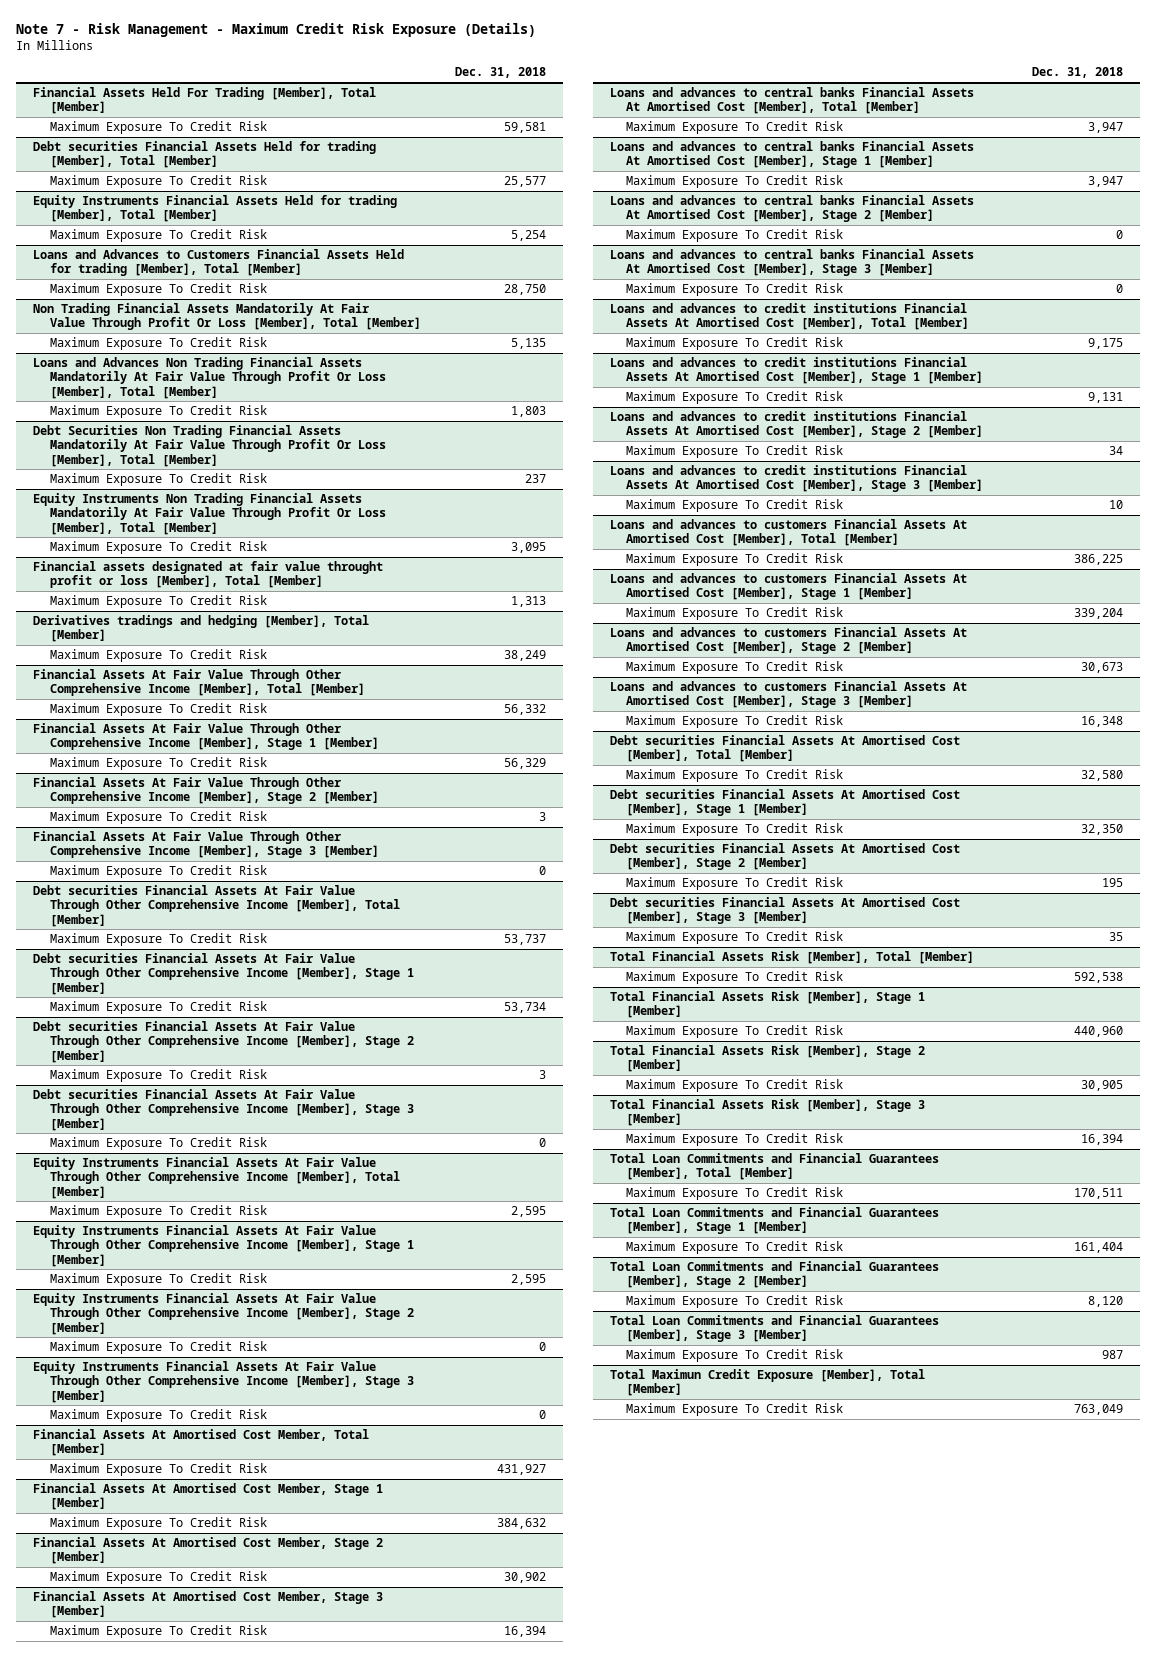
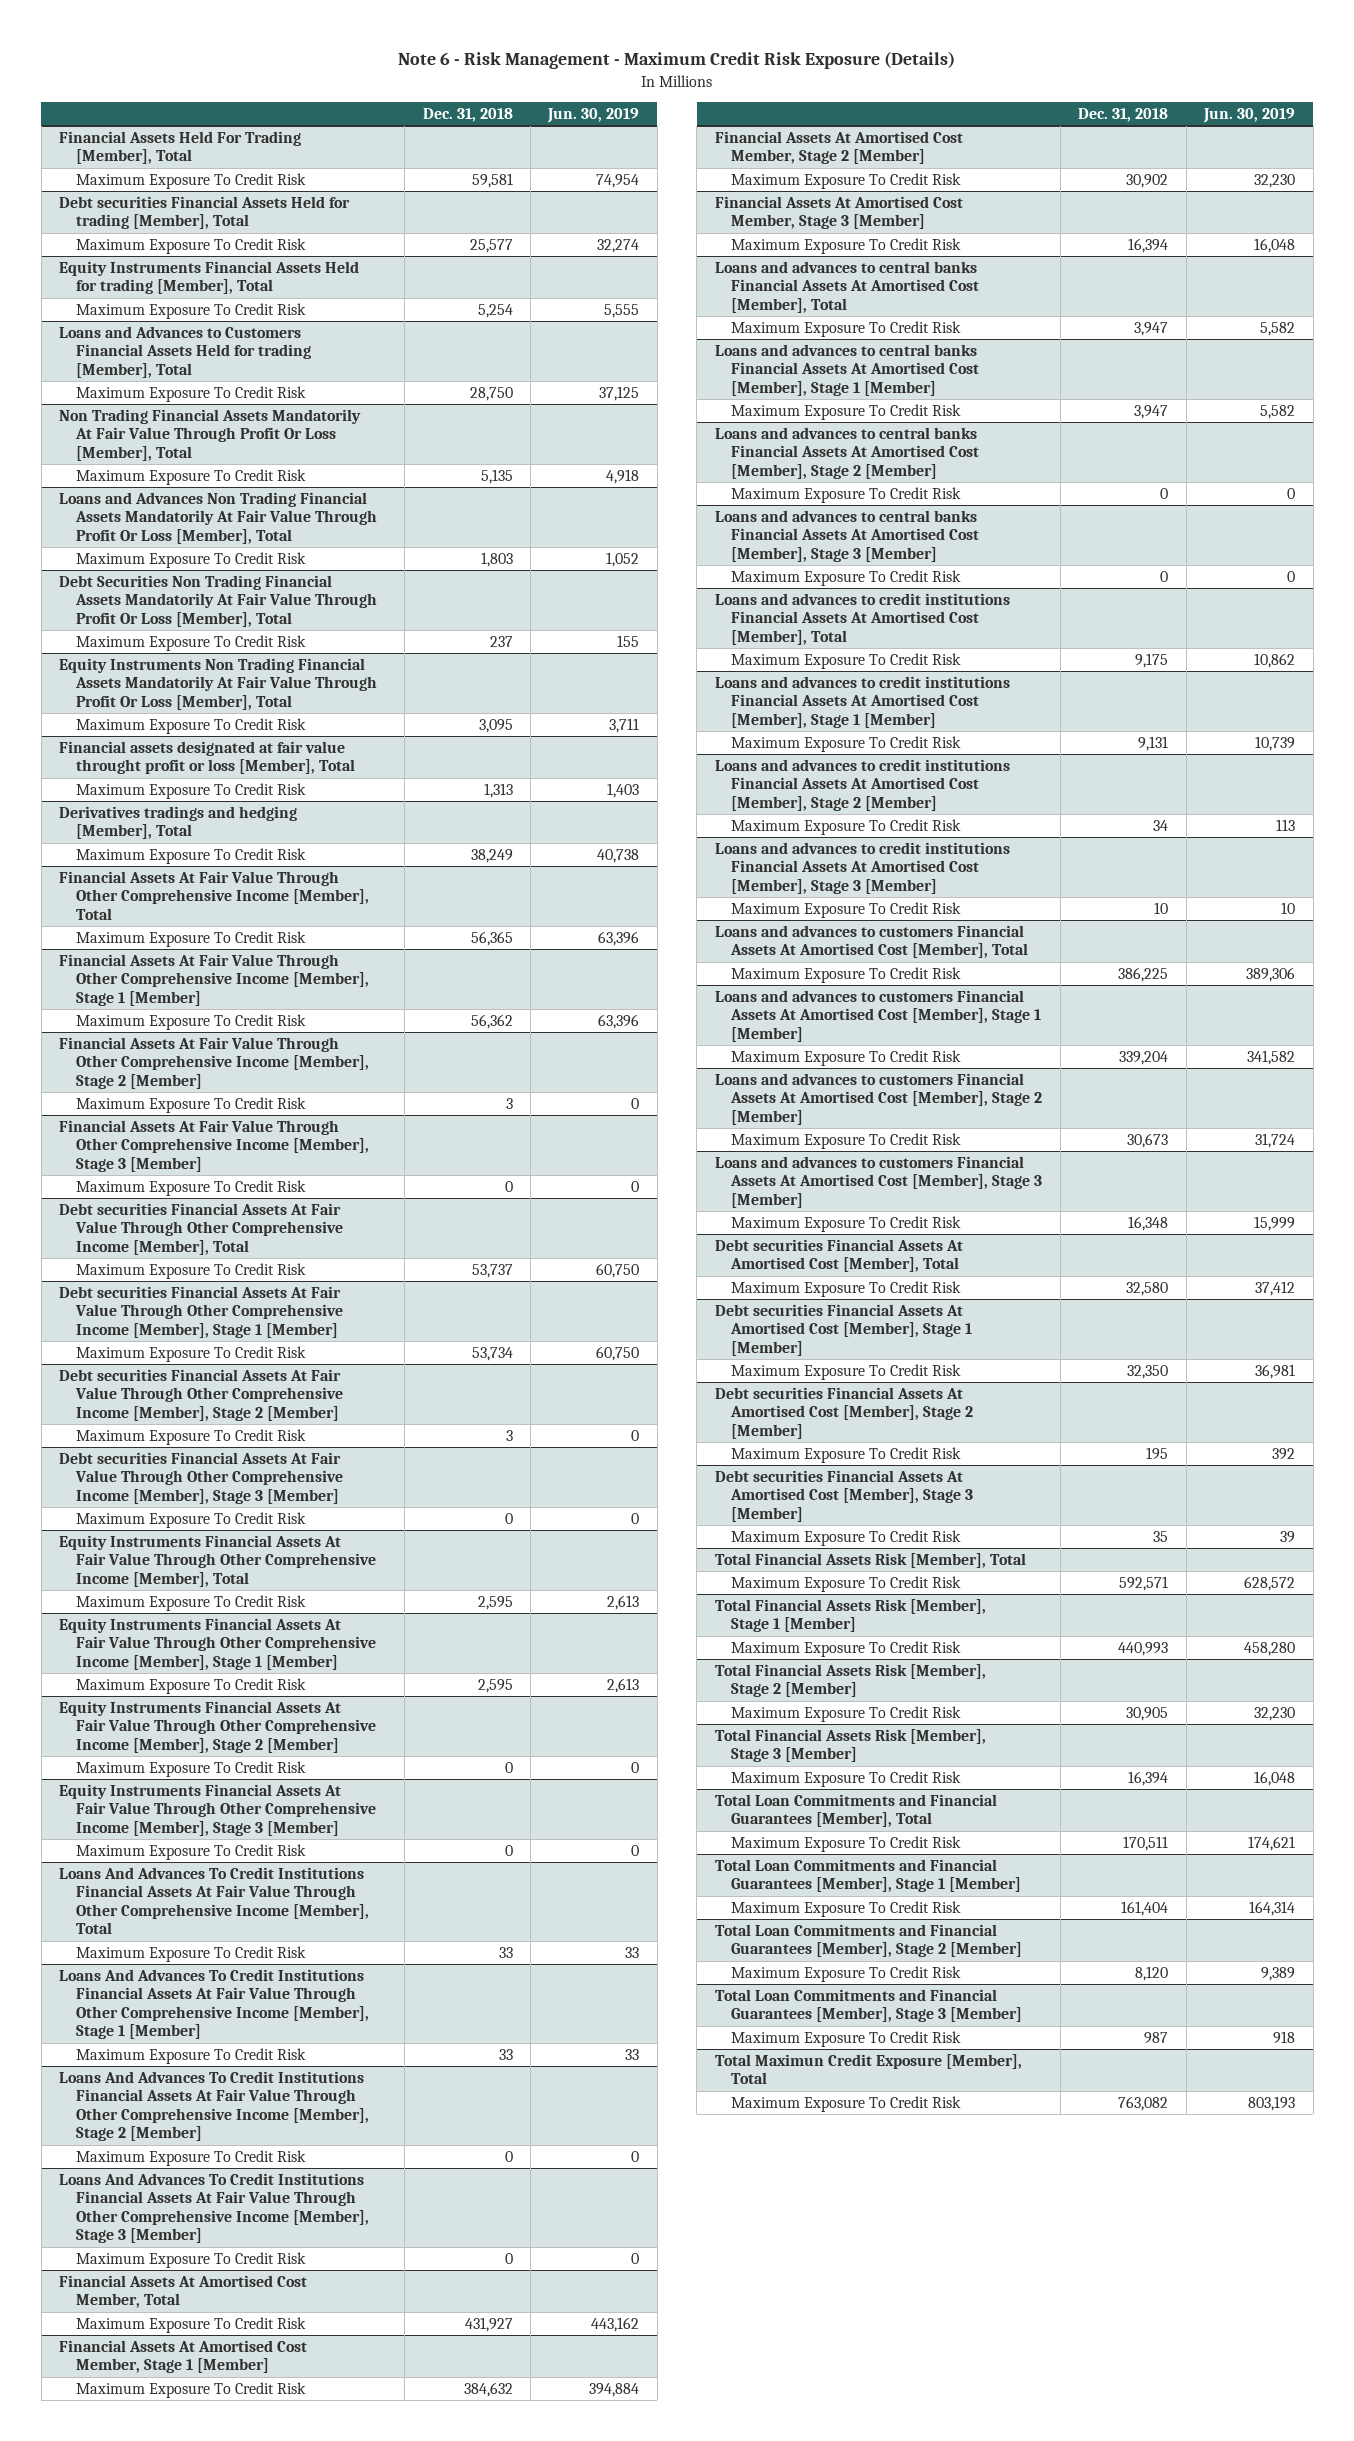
- Note 7 - Risk Management - Maximum Credit Risk Exposure (Details)
+ Note 6 - Risk Management - Maximum Credit Risk Exposure (Details)
- | Dec. 31, 2018
+ | Dec. 31, 2018 | Jun. 30, 2019
- Financial Assets Held For Trading [Member], Total [Member]
+ Financial Assets Held For Trading [Member], Total
- Debt securities Financial Assets Held for trading [Member], Total [Member]
+ Debt securities Financial Assets Held for trading [Member], Total
- Equity Instruments Financial Assets Held for trading [Member], Total [Member]
+ Equity Instruments Financial Assets Held for trading [Member], Total
- Loans and Advances to Customers Financial Assets Held for trading [Member], Total [Member]
+ Loans and Advances to Customers Financial Assets Held for trading [Member], Total
- Non Trading Financial Assets Mandatorily At Fair Value Through Profit Or Loss [Member], Total [Member]
+ Non Trading Financial Assets Mandatorily At Fair Value Through Profit Or Loss [Member], Total
- Loans and Advances Non Trading Financial Assets Mandatorily At Fair Value Through Profit Or Loss [Member], Total [Member]
+ Loans and Advances Non Trading Financial Assets Mandatorily At Fair Value Through Profit Or Loss [Member], Total
- Debt Securities Non Trading Financial Assets Mandatorily At Fair Value Through Profit Or Loss [Member], Total [Member]
+ Debt Securities Non Trading Financial Assets Mandatorily At Fair Value Through Profit Or Loss [Member], Total
- Equity Instruments Non Trading Financial Assets Mandatorily At Fair Value Through Profit Or Loss [Member], Total [Member]
+ Equity Instruments Non Trading Financial Assets Mandatorily At Fair Value Through Profit Or Loss [Member], Total
- Financial assets designated at fair value throught profit or loss [Member], Total [Member]
+ Financial assets designated at fair value throught profit or loss [Member], Total
- Derivatives tradings and hedging [Member], Total [Member]
+ Derivatives tradings and hedging [Member], Total
- Financial Assets At Fair Value Through Other Comprehensive Income [Member], Total [Member]
- Maximum Exposure To Credit Risk | 56,332
+ Financial Assets At Fair Value Through Other Comprehensive Income [Member], Total
+ Maximum Exposure To Credit Risk | 56,365 | 63,396
@ Financial Assets At Fair Value Through Other Comprehensive Income [Member], Stage 1 [Member]
- Maximum Exposure To Credit Risk | 56,329
+ Maximum Exposure To Credit Risk | 56,362 | 63,396
- Debt securities Financial Assets At Fair Value Through Other Comprehensive Income [Member], Total [Member]
+ Debt securities Financial Assets At Fair Value Through Other Comprehensive Income [Member], Total
- Equity Instruments Financial Assets At Fair Value Through Other Comprehensive Income [Member], Total [Member]
+ Equity Instruments Financial Assets At Fair Value Through Other Comprehensive Income [Member], Total
- Financial Assets At Amortised Cost Member, Total [Member]
+ Loans And Advances To Credit Institutions Financial Assets At Fair Value Through Other Comprehensive Income [Member], Total
+ Maximum Exposure To Credit Risk | 33 | 33
+ Loans And Advances To Credit Institutions Financial Assets At Fair Value Through Other Comprehensive Income [Member], Stage 1 [Member]
+ Maximum Exposure To Credit Risk | 33 | 33
+ Loans And Advances To Credit Institutions Financial Assets At Fair Value Through Other Comprehensive Income [Member], Stage 2 [Member]
+ Maximum Exposure To Credit Risk | 0 | 0
+ Loans And Advances To Credit Institutions Financial Assets At Fair Value Through Other Comprehensive Income [Member], Stage 3 [Member]
+ Maximum Exposure To Credit Risk | 0 | 0
+ Financial Assets At Amortised Cost Member, Total
- Loans and advances to central banks Financial Assets At Amortised Cost [Member], Total [Member]
+ Loans and advances to central banks Financial Assets At Amortised Cost [Member], Total
- Loans and advances to credit institutions Financial Assets At Amortised Cost [Member], Total [Member]
+ Loans and advances to credit institutions Financial Assets At Amortised Cost [Member], Total
- Loans and advances to customers Financial Assets At Amortised Cost [Member], Total [Member]
+ Loans and advances to customers Financial Assets At Amortised Cost [Member], Total
- Debt securities Financial Assets At Amortised Cost [Member], Total [Member]
+ Debt securities Financial Assets At Amortised Cost [Member], Total
- Total Financial Assets Risk [Member], Total [Member]
- Maximum Exposure To Credit Risk | 592,538
+ Total Financial Assets Risk [Member], Total
+ Maximum Exposure To Credit Risk | 592,571 | 628,572
@ Total Financial Assets Risk [Member], Stage 1 [Member]
- Maximum Exposure To Credit Risk | 440,960
+ Maximum Exposure To Credit Risk | 440,993 | 458,280
- Total Loan Commitments and Financial Guarantees [Member], Total [Member]
+ Total Loan Commitments and Financial Guarantees [Member], Total
- Total Maximun Credit Exposure [Member], Total [Member]
- Maximum Exposure To Credit Risk | 763,049
+ Total Maximun Credit Exposure [Member], Total
+ Maximum Exposure To Credit Risk | 763,082 | 803,193

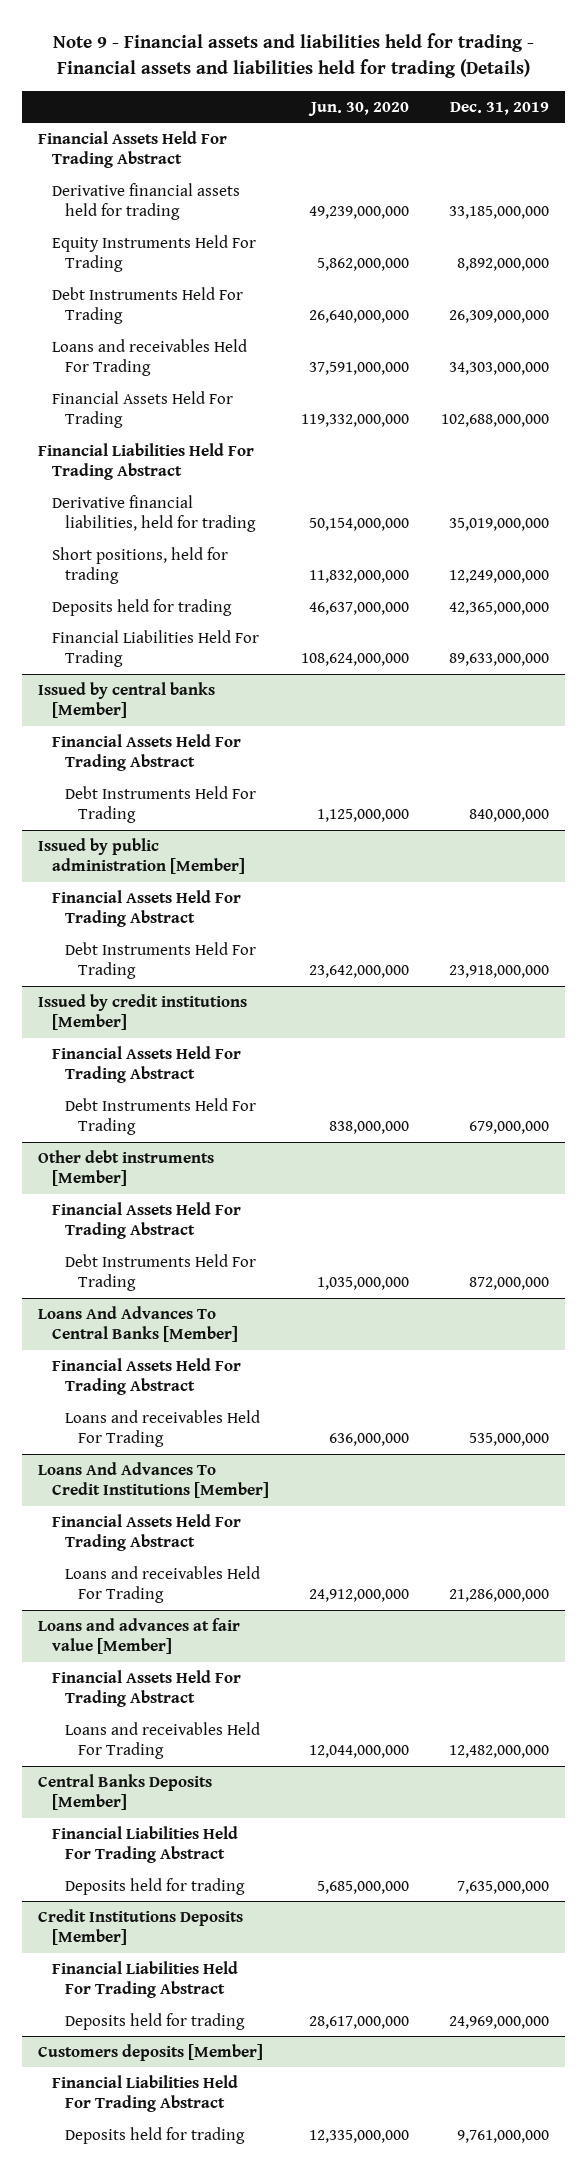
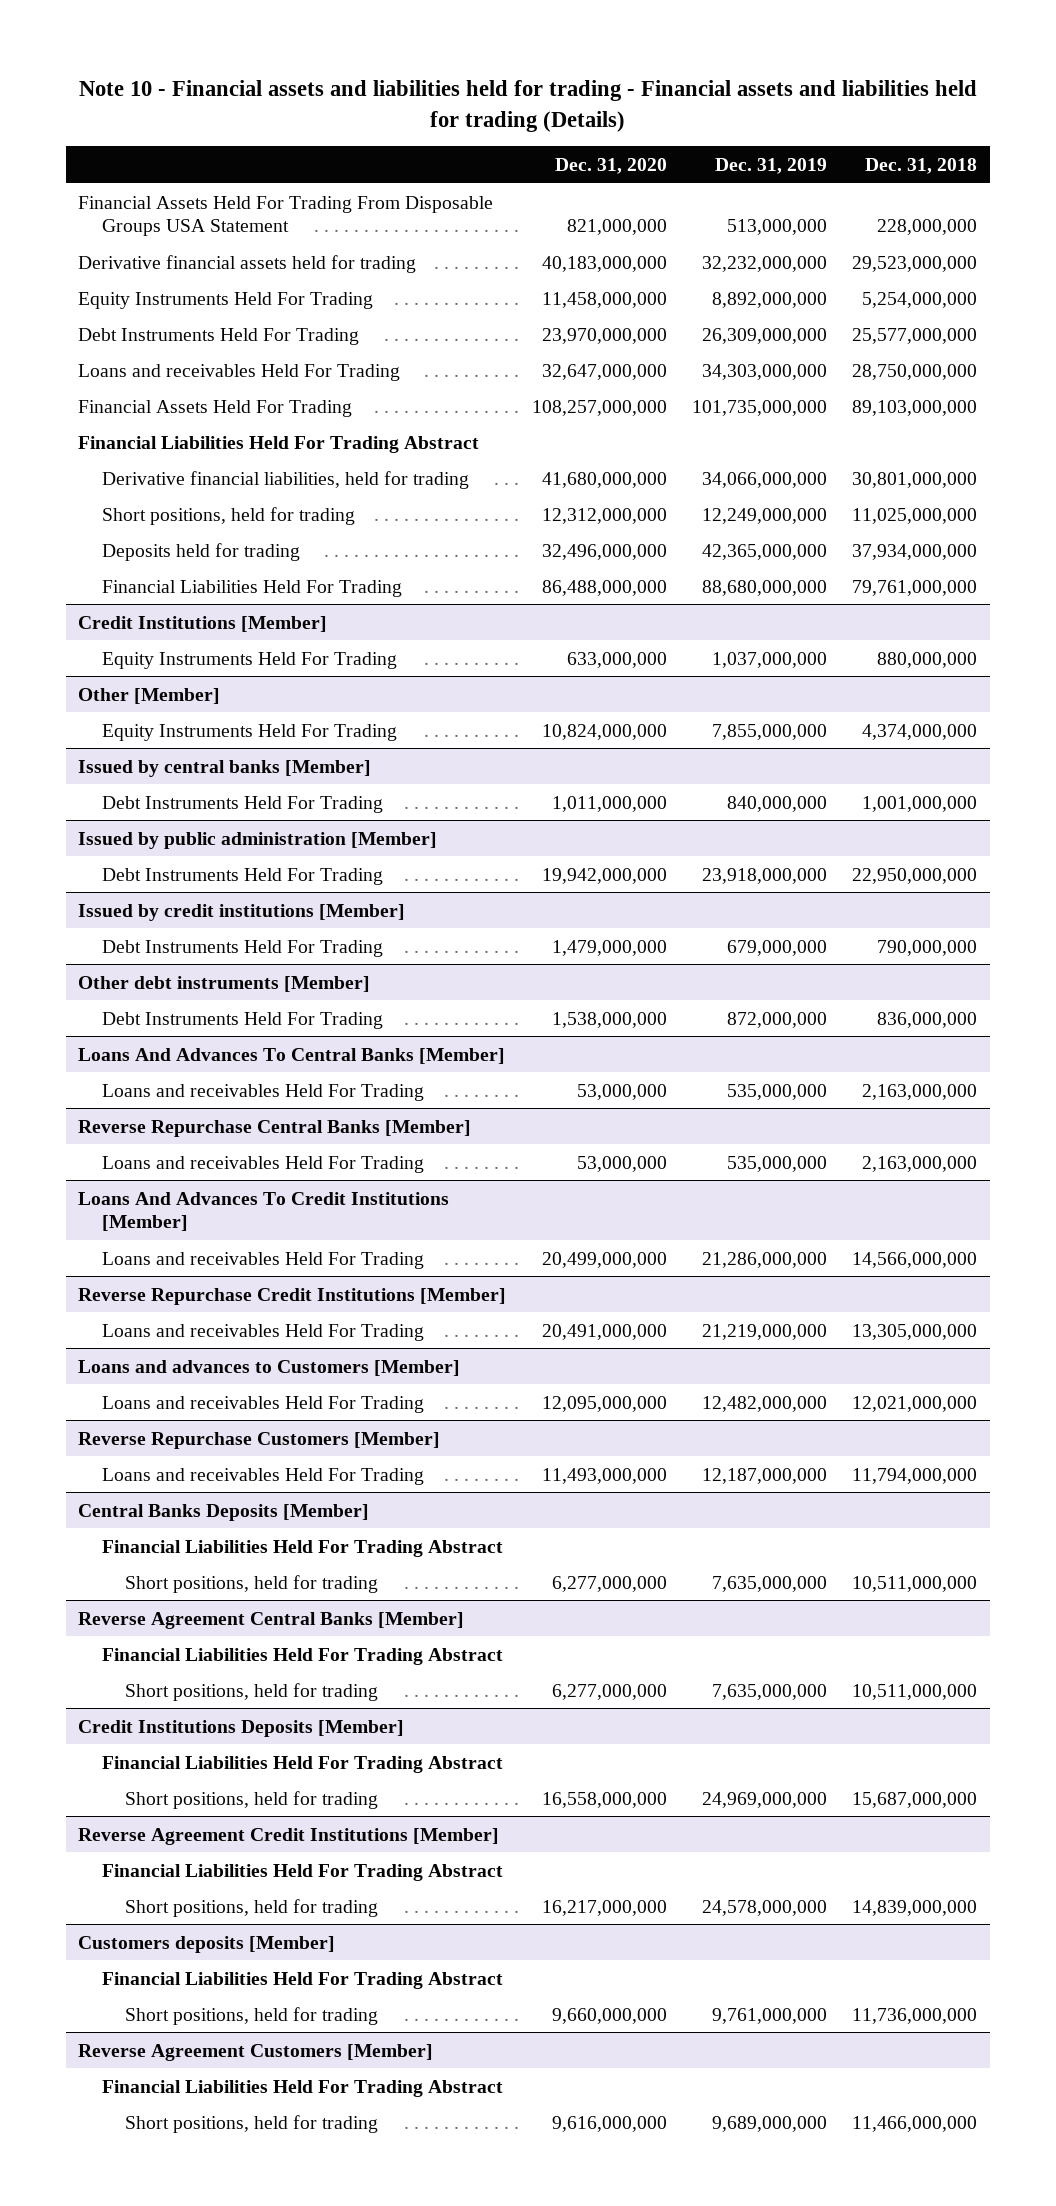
- Note 9 - Financial assets and liabilities held for trading - Financial assets and liabilities held for trading (Details)
+ Note 10 - Financial assets and liabilities held for trading - Financial assets and liabilities held for trading (Details)
- | Jun. 30, 2020 | Dec. 31, 2019
+ | Dec. 31, 2020 | Dec. 31, 2019 | Dec. 31, 2018
- Financial Assets Held For Trading Abstract
- Derivative financial assets held for trading | 49,239,000,000 | 33,185,000,000
+ Financial Assets Held For Trading From Disposable Groups USA Statement | 821,000,000 | 513,000,000 | 228,000,000
+ Derivative financial assets held for trading | 40,183,000,000 | 32,232,000,000 | 29,523,000,000
- Financial Assets Held For Trading | 119,332,000,000 | 102,688,000,000
+ Financial Assets Held For Trading | 108,257,000,000 | 101,735,000,000 | 89,103,000,000
- Derivative financial liabilities, held for trading | 50,154,000,000 | 35,019,000,000
+ Derivative financial liabilities, held for trading | 41,680,000,000 | 34,066,000,000 | 30,801,000,000
- Financial Liabilities Held For Trading | 108,624,000,000 | 89,633,000,000
+ Financial Liabilities Held For Trading | 86,488,000,000 | 88,680,000,000 | 79,761,000,000
+ Credit Institutions [Member]
+ Equity Instruments Held For Trading | 633,000,000 | 1,037,000,000 | 880,000,000
+ Other [Member]
+ Equity Instruments Held For Trading | 10,824,000,000 | 7,855,000,000 | 4,374,000,000
@ Issued by central banks [Member]
- Financial Assets Held For Trading Abstract
@ Issued by public administration [Member]
- Financial Assets Held For Trading Abstract
@ Issued by credit institutions [Member]
- Financial Assets Held For Trading Abstract
@ Other debt instruments [Member]
- Financial Assets Held For Trading Abstract
@ Loans And Advances To Central Banks [Member]
- Financial Assets Held For Trading Abstract
+ Reverse Repurchase Central Banks [Member]
+ Loans and receivables Held For Trading | 53,000,000 | 535,000,000 | 2,163,000,000
@ Loans And Advances To Credit Institutions [Member]
- Financial Assets Held For Trading Abstract
- Loans and advances at fair value [Member]
- Financial Assets Held For Trading Abstract
+ Reverse Repurchase Credit Institutions [Member]
+ Loans and receivables Held For Trading | 20,491,000,000 | 21,219,000,000 | 13,305,000,000
+ Loans and advances to Customers [Member]
+ Reverse Repurchase Customers [Member]
+ Loans and receivables Held For Trading | 11,493,000,000 | 12,187,000,000 | 11,794,000,000
@ Central Banks Deposits [Member]
- Deposits held for trading | 5,685,000,000 | 7,635,000,000
+ Short positions, held for trading | 6,277,000,000 | 7,635,000,000 | 10,511,000,000
+ Reverse Agreement Central Banks [Member]
+ Financial Liabilities Held For Trading Abstract
+ Short positions, held for trading | 6,277,000,000 | 7,635,000,000 | 10,511,000,000
@ Credit Institutions Deposits [Member]
- Deposits held for trading | 28,617,000,000 | 24,969,000,000
+ Short positions, held for trading | 16,558,000,000 | 24,969,000,000 | 15,687,000,000
+ Reverse Agreement Credit Institutions [Member]
+ Financial Liabilities Held For Trading Abstract
+ Short positions, held for trading | 16,217,000,000 | 24,578,000,000 | 14,839,000,000
@ Customers deposits [Member]
- Deposits held for trading | 12,335,000,000 | 9,761,000,000
+ Short positions, held for trading | 9,660,000,000 | 9,761,000,000 | 11,736,000,000
+ Reverse Agreement Customers [Member]
+ Financial Liabilities Held For Trading Abstract
+ Short positions, held for trading | 9,616,000,000 | 9,689,000,000 | 11,466,000,000

